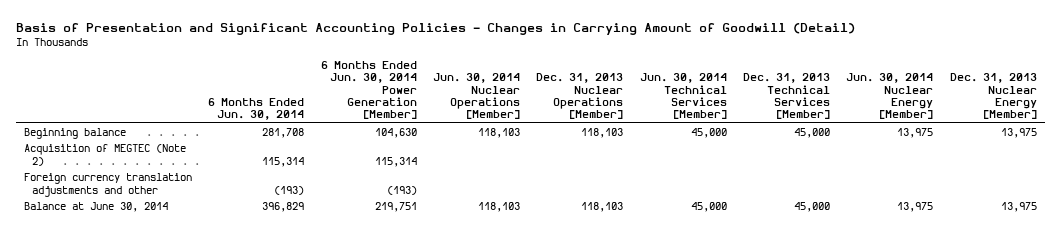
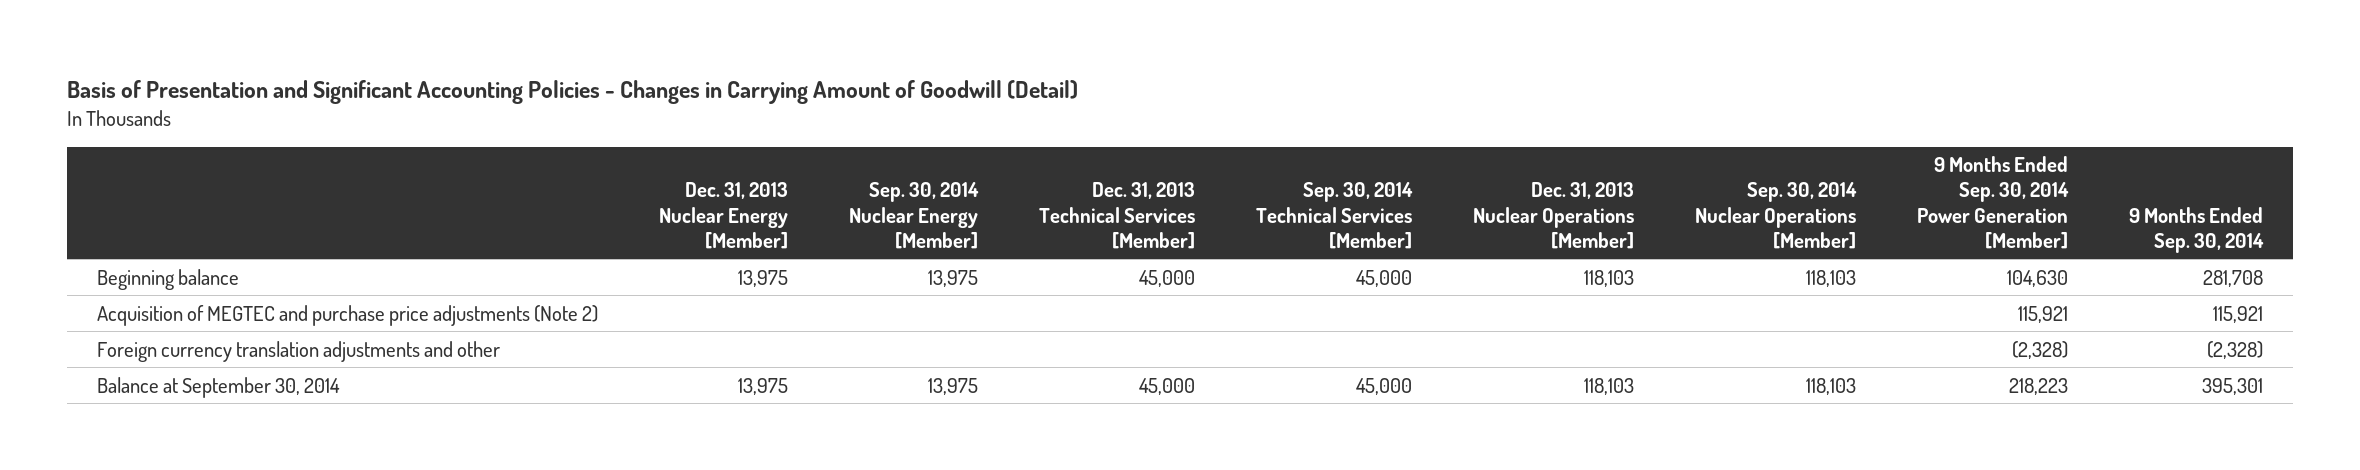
- | 6 Months Ended Jun. 30, 2014 | 6 Months Ended Jun. 30, 2014 Power Generation [Member] | Jun. 30, 2014 Nuclear Operations [Member] | Dec. 31, 2013 Nuclear Operations [Member] | Jun. 30, 2014 Technical Services [Member] | Dec. 31, 2013 Technical Services [Member] | Jun. 30, 2014 Nuclear Energy [Member] | Dec. 31, 2013 Nuclear Energy [Member]
+ | Dec. 31, 2013 Nuclear Energy [Member] | Sep. 30, 2014 Nuclear Energy [Member] | Dec. 31, 2013 Technical Services [Member] | Sep. 30, 2014 Technical Services [Member] | Dec. 31, 2013 Nuclear Operations [Member] | Sep. 30, 2014 Nuclear Operations [Member] | 9 Months Ended Sep. 30, 2014 Power Generation [Member] | 9 Months Ended Sep. 30, 2014
- Acquisition of MEGTEC (Note 2) | 115,314 | 115,314 | | | | | |
+ Acquisition of MEGTEC and purchase price adjustments (Note 2) | | | | | | | 115,921 | 115,921
- Balance at June 30, 2014 | 396,829 | 219,751 | 118,103 | 118,103 | 45,000 | 45,000 | 13,975 | 13,975
+ Balance at September 30, 2014 | 13,975 | 13,975 | 45,000 | 45,000 | 118,103 | 118,103 | 218,223 | 395,301

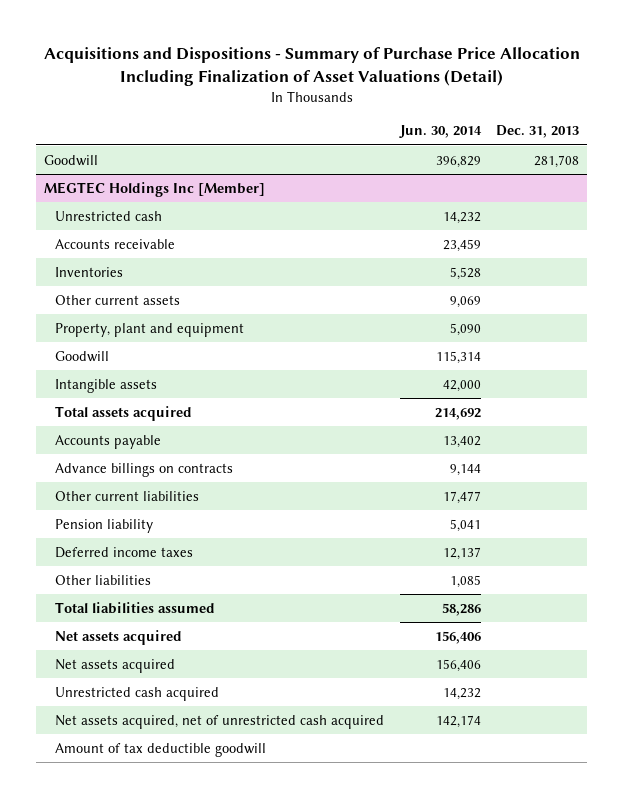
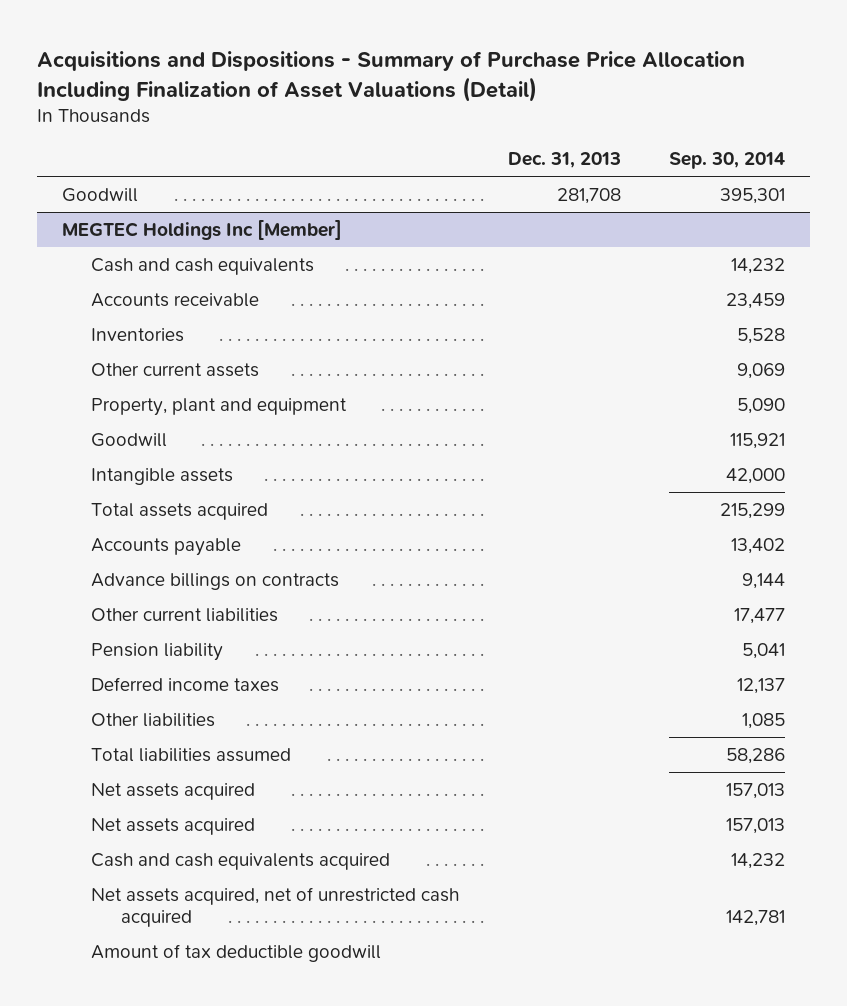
- | Jun. 30, 2014 | Dec. 31, 2013
+ | Dec. 31, 2013 | Sep. 30, 2014
@ MEGTEC Holdings Inc [Member]
- Unrestricted cash | 14,232 |
+ Cash and cash equivalents | | 14,232
- Unrestricted cash acquired | 14,232 |
+ Cash and cash equivalents acquired | | 14,232

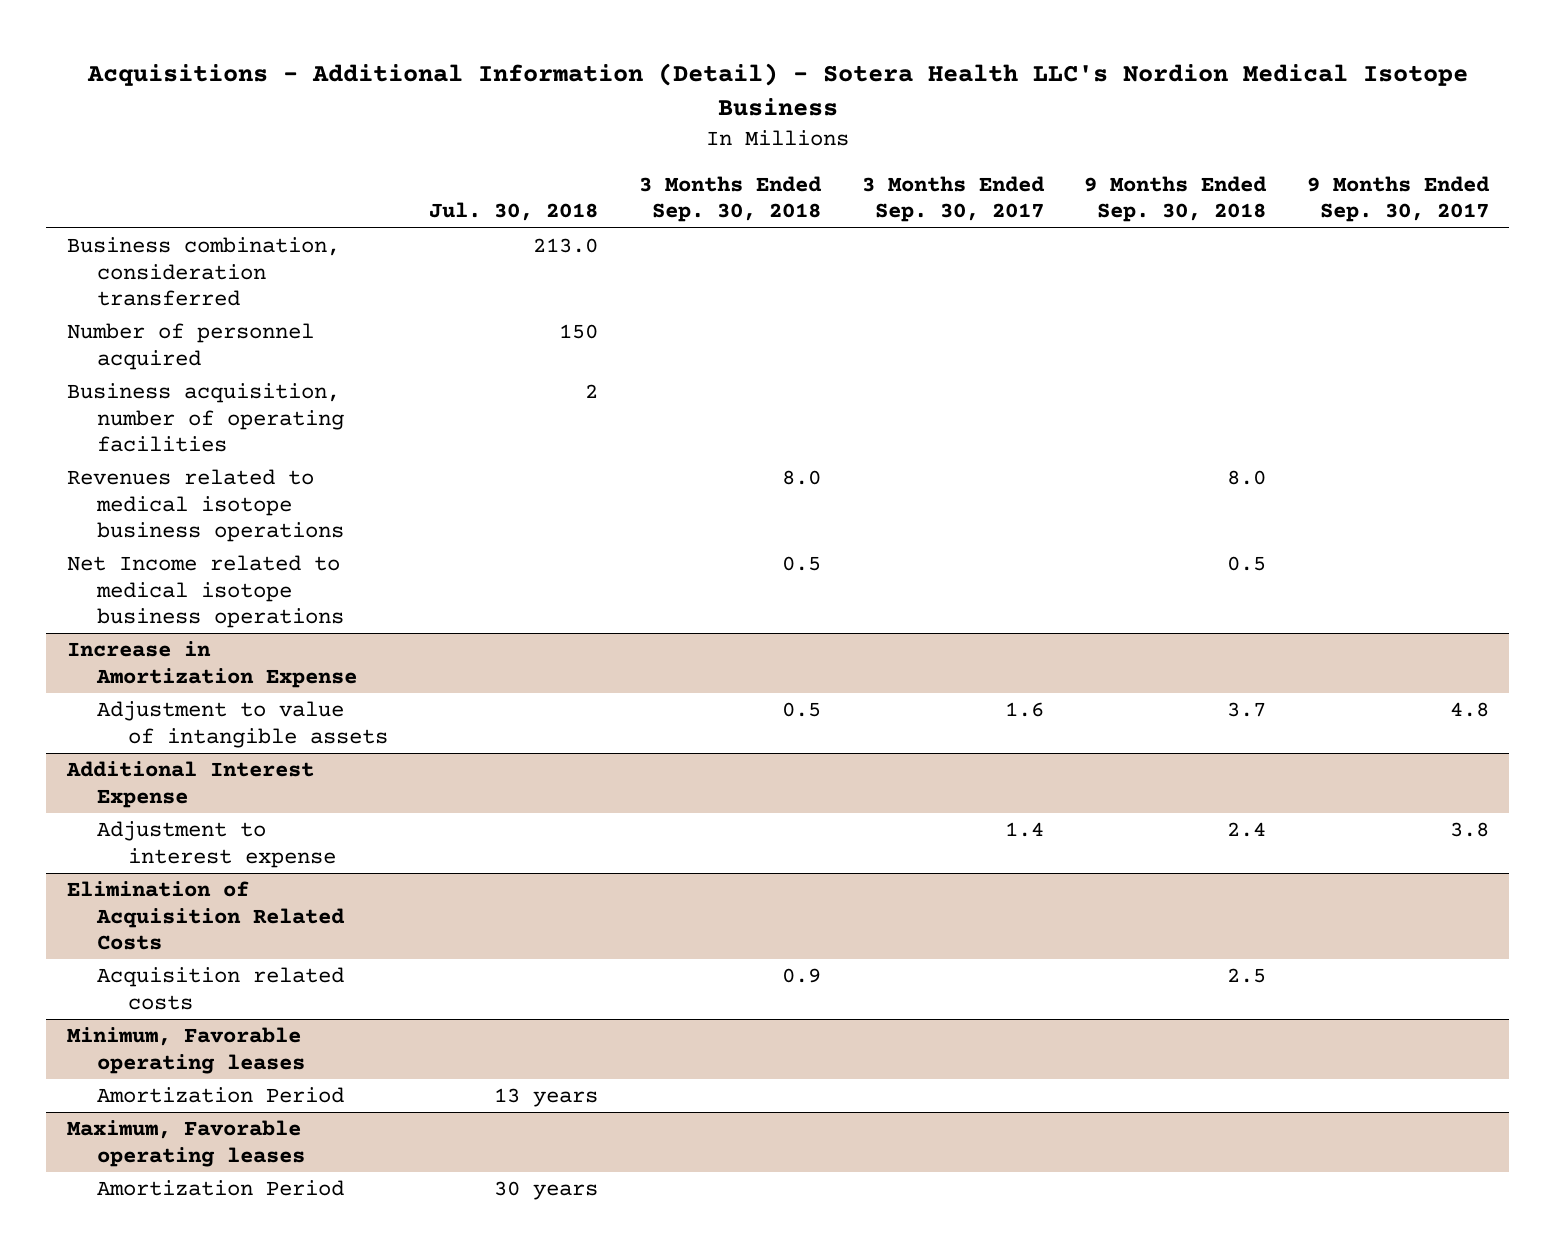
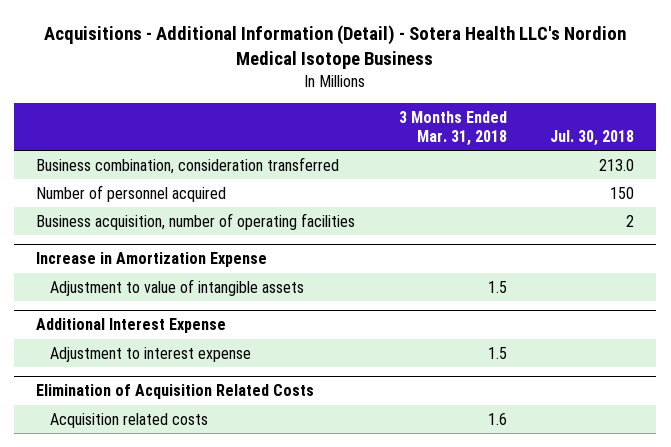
- | Jul. 30, 2018 | 3 Months Ended Sep. 30, 2018 | 3 Months Ended Sep. 30, 2017 | 9 Months Ended Sep. 30, 2018 | 9 Months Ended Sep. 30, 2017
+ | 3 Months Ended Mar. 31, 2018 | Jul. 30, 2018
- Revenues related to medical isotope business operations | | 8.0 | | 8.0 |
- Net Income related to medical isotope business operations | | 0.5 | | 0.5 |
- Minimum, Favorable operating leases
- Amortization Period | 13 years | | | |
- Maximum, Favorable operating leases
- Amortization Period | 30 years | | | |

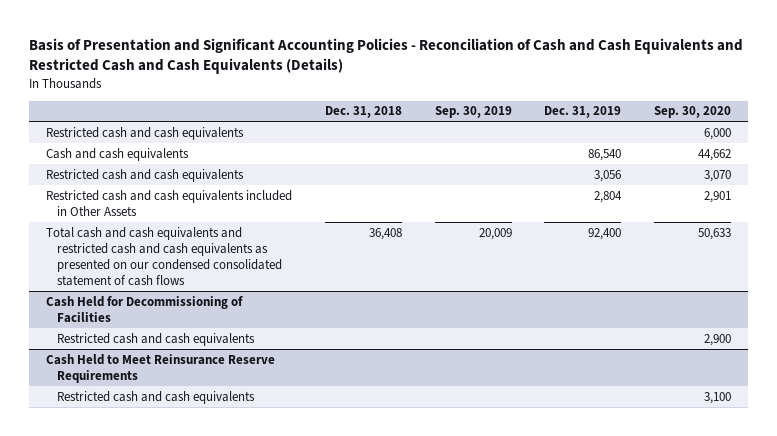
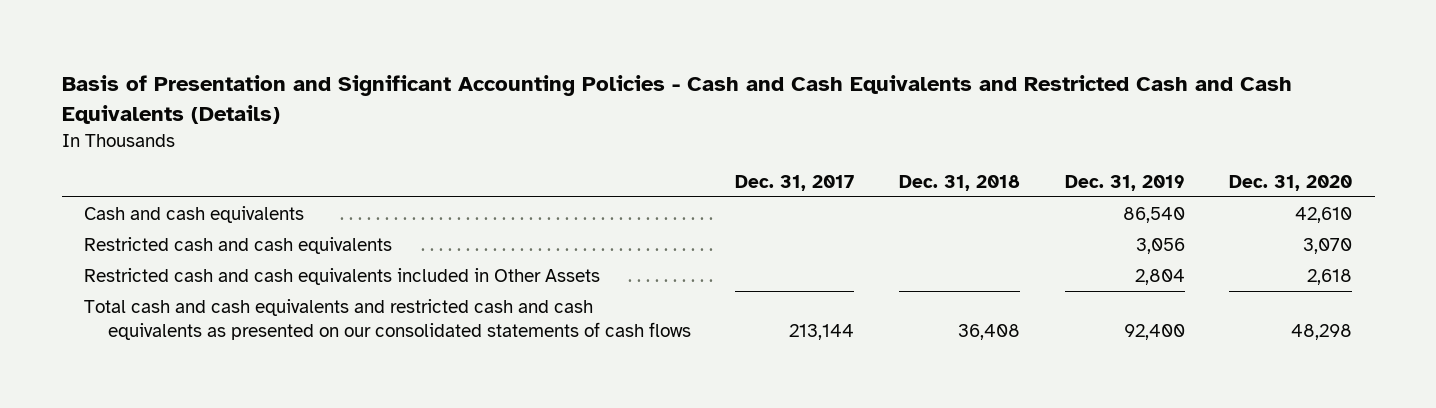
- Basis of Presentation and Significant Accounting Policies - Reconciliation of Cash and Cash Equivalents and Restricted Cash and Cash Equivalents (Details)
+ Basis of Presentation and Significant Accounting Policies - Cash and Cash Equivalents and Restricted Cash and Cash Equivalents (Details)
- | Dec. 31, 2018 | Sep. 30, 2019 | Dec. 31, 2019 | Sep. 30, 2020
+ | Dec. 31, 2017 | Dec. 31, 2018 | Dec. 31, 2019 | Dec. 31, 2020
- Restricted cash and cash equivalents | | | | 6,000
- Total cash and cash equivalents and restricted cash and cash equivalents as presented on our condensed consolidated statement of cash flows | 36,408 | 20,009 | 92,400 | 50,633
- Cash Held for Decommissioning of Facilities
- Restricted cash and cash equivalents | | | | 2,900
- Cash Held to Meet Reinsurance Reserve Requirements
- Restricted cash and cash equivalents | | | | 3,100
+ Total cash and cash equivalents and restricted cash and cash equivalents as presented on our consolidated statements of cash flows | 213,144 | 36,408 | 92,400 | 48,298

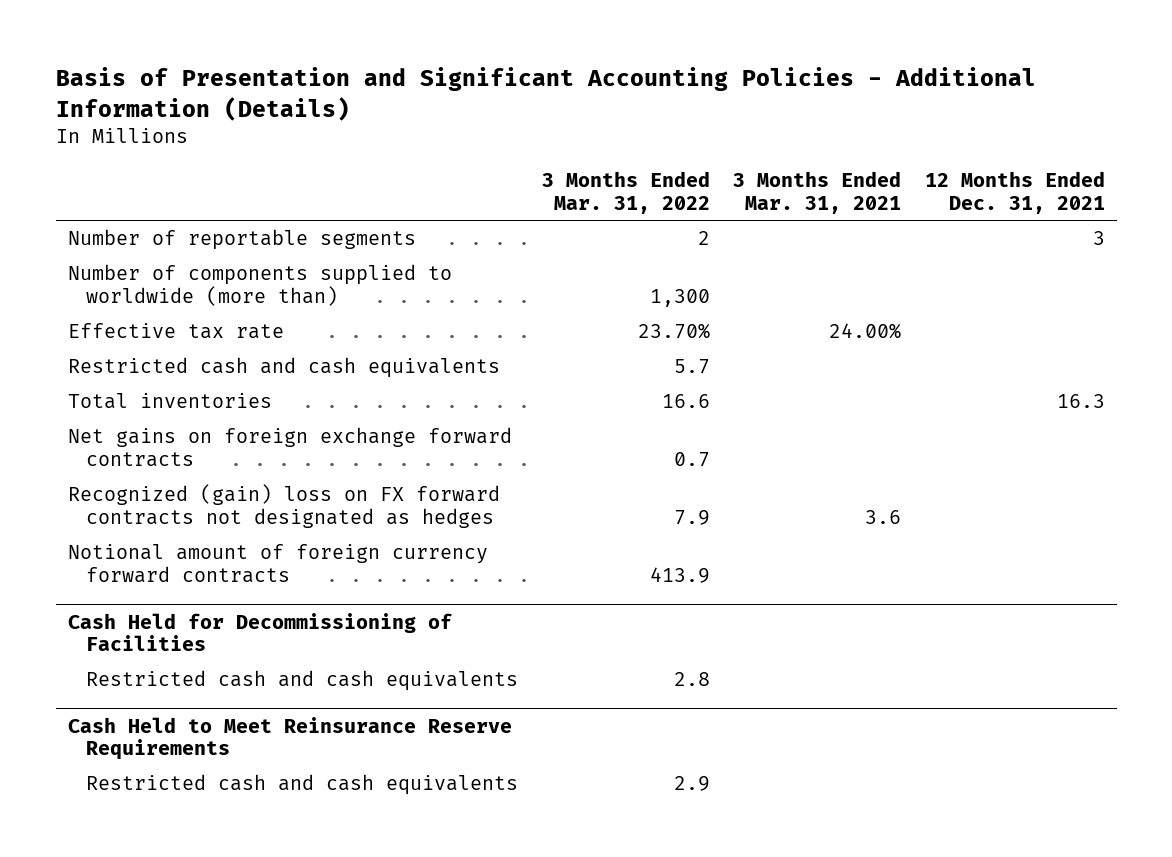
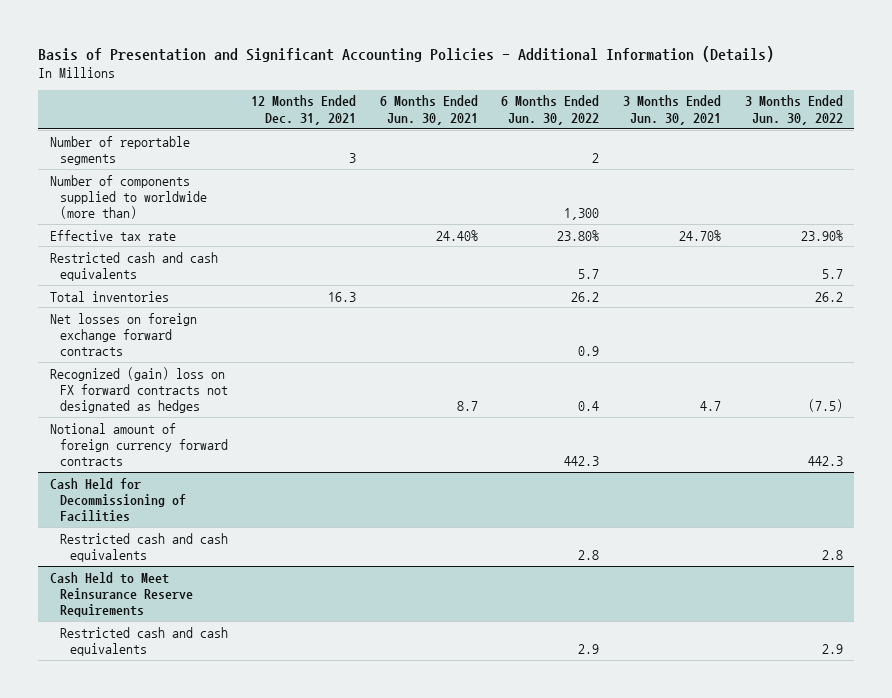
- | 3 Months Ended Mar. 31, 2022 | 3 Months Ended Mar. 31, 2021 | 12 Months Ended Dec. 31, 2021
+ | 12 Months Ended Dec. 31, 2021 | 6 Months Ended Jun. 30, 2021 | 6 Months Ended Jun. 30, 2022 | 3 Months Ended Jun. 30, 2021 | 3 Months Ended Jun. 30, 2022
- Net gains on foreign exchange forward contracts | 0.7 | |
+ Net losses on foreign exchange forward contracts | | | 0.9 | |

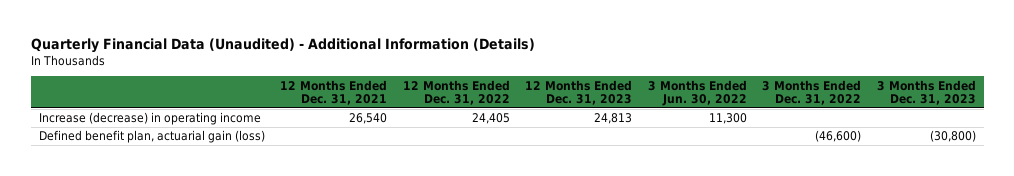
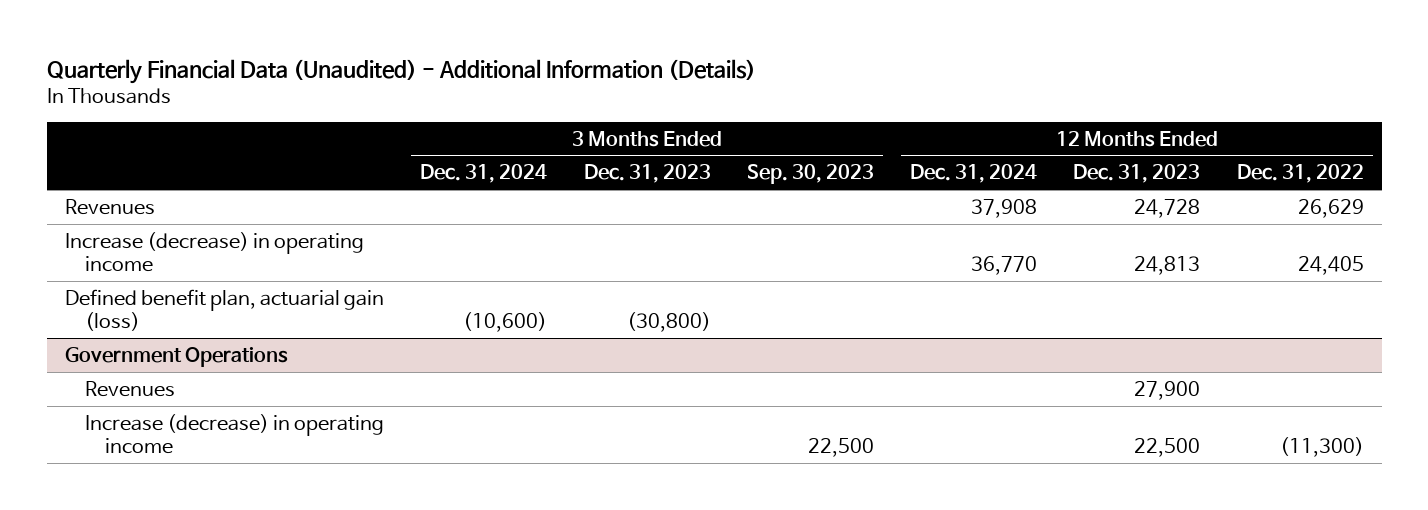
- | 12 Months Ended Dec. 31, 2021 | 12 Months Ended Dec. 31, 2022 | 12 Months Ended Dec. 31, 2023 | 3 Months Ended Jun. 30, 2022 | 3 Months Ended Dec. 31, 2022 | 3 Months Ended Dec. 31, 2023
+ | 3 Months Ended Dec. 31, 2024 | 3 Months Ended Dec. 31, 2023 | 3 Months Ended Sep. 30, 2023 | 12 Months Ended Dec. 31, 2024 | 12 Months Ended Dec. 31, 2023 | 12 Months Ended Dec. 31, 2022
+ Revenues | | | | 37,908 | 24,728 | 26,629
+ Government Operations
+ Revenues | | | | | 27,900 |
+ Increase (decrease) in operating income | | | 22,500 | | 22,500 | (11,300)

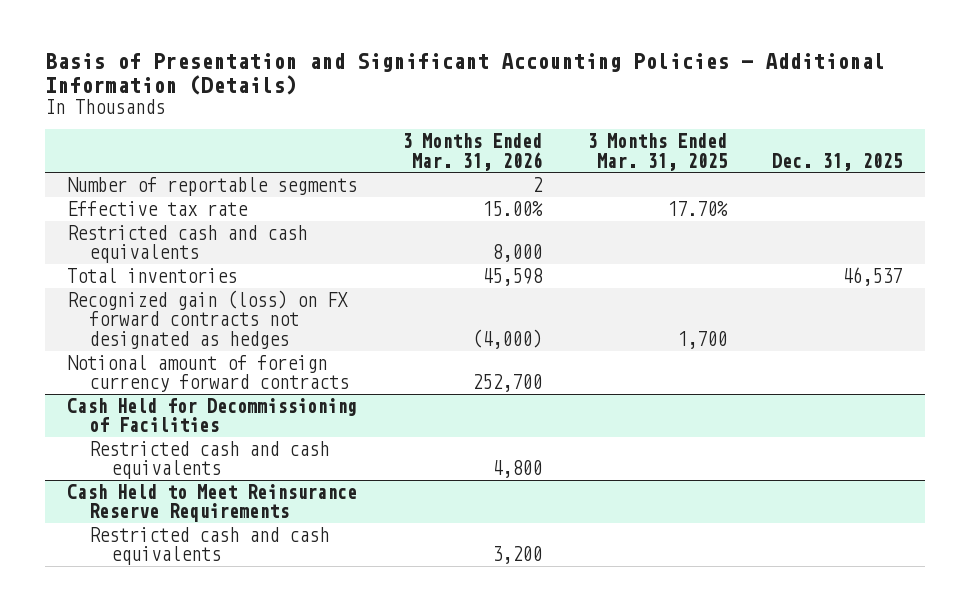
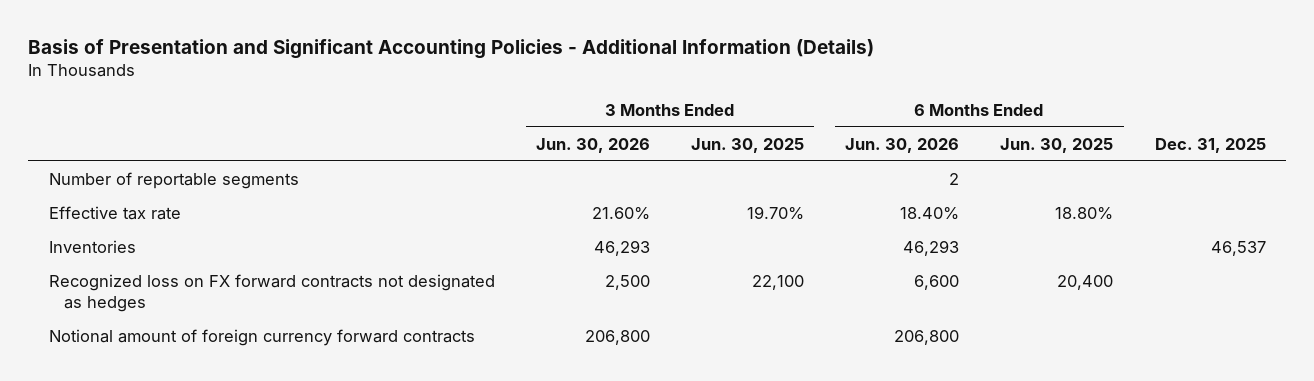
- | 3 Months Ended Mar. 31, 2026 | 3 Months Ended Mar. 31, 2025 | Dec. 31, 2025
+ | 3 Months Ended Jun. 30, 2026 | 3 Months Ended Jun. 30, 2025 | 6 Months Ended Jun. 30, 2026 | 6 Months Ended Jun. 30, 2025 | Dec. 31, 2025
- Restricted cash and cash equivalents | 8,000 | |
- Total inventories | 45,598 | | 46,537
- Recognized gain (loss) on FX forward contracts not designated as hedges | (4,000) | 1,700 |
+ Inventories | 46,293 | | 46,293 | | 46,537
+ Recognized loss on FX forward contracts not designated as hedges | 2,500 | 22,100 | 6,600 | 20,400 |
- Cash Held for Decommissioning of Facilities
- Restricted cash and cash equivalents | 4,800 | |
- Cash Held to Meet Reinsurance Reserve Requirements
- Restricted cash and cash equivalents | 3,200 | |

